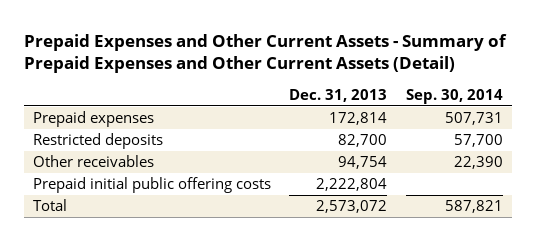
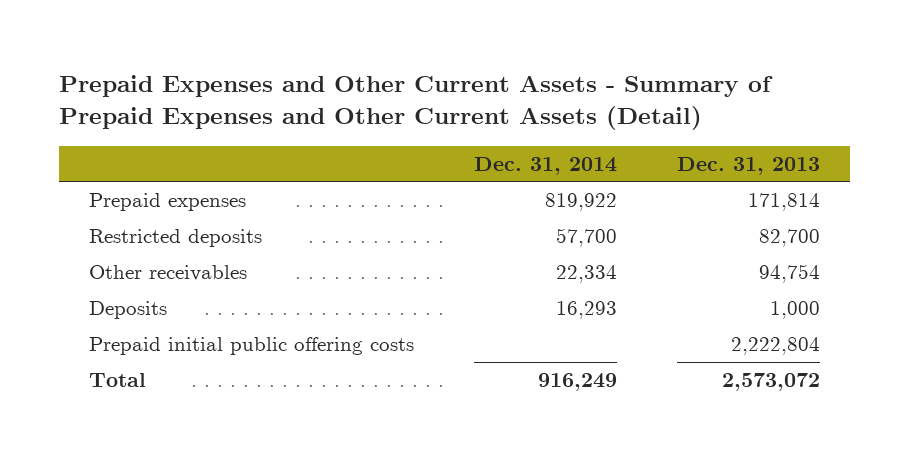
- | Dec. 31, 2013 | Sep. 30, 2014
+ | Dec. 31, 2014 | Dec. 31, 2013
- Prepaid expenses | 172,814 | 507,731
+ Prepaid expenses | 819,922 | 171,814
+ Deposits | 16,293 | 1,000

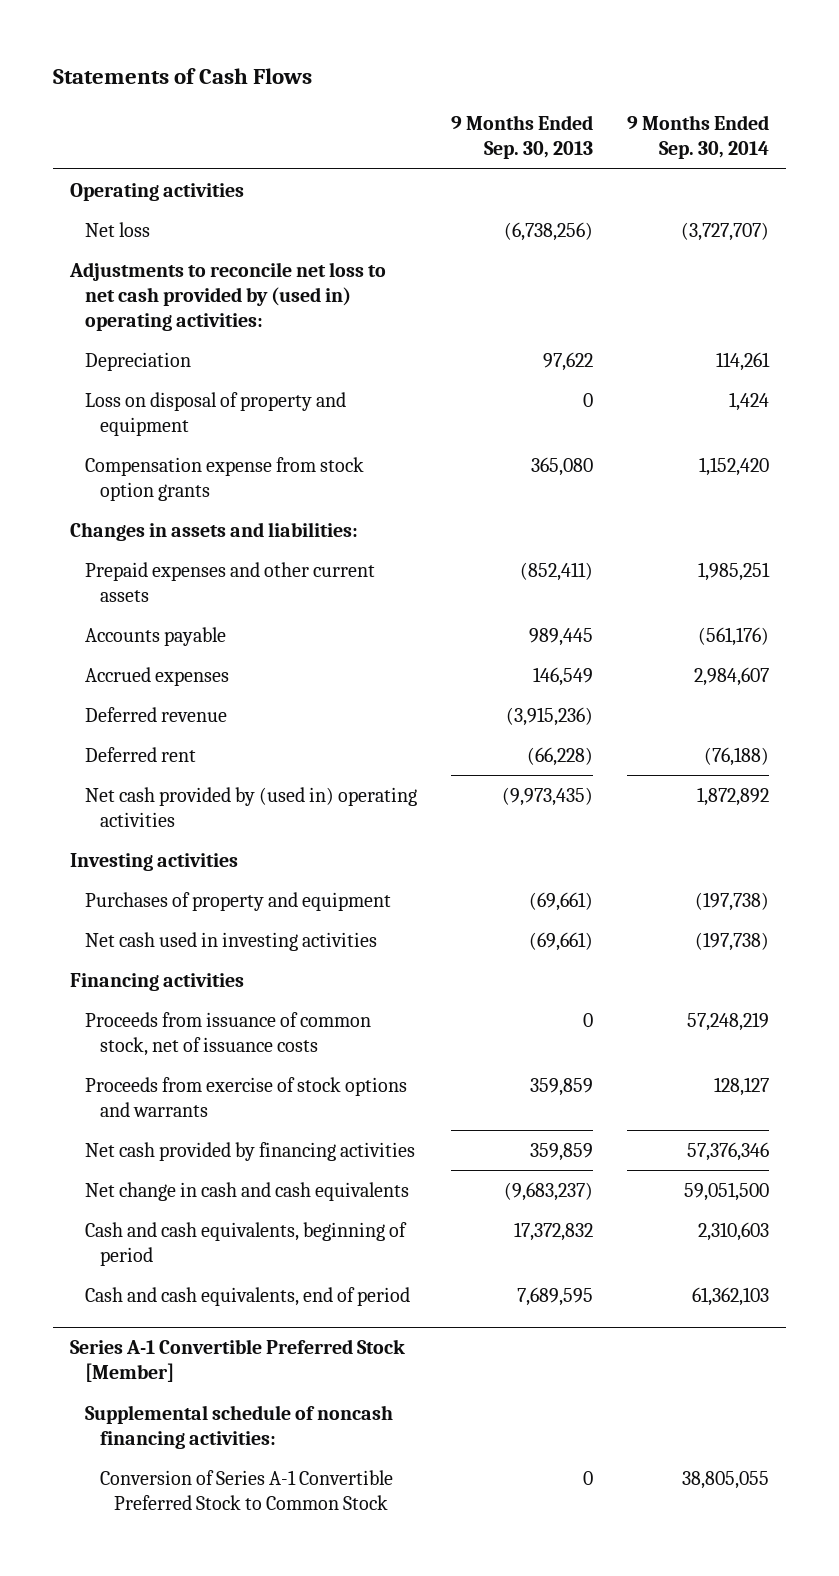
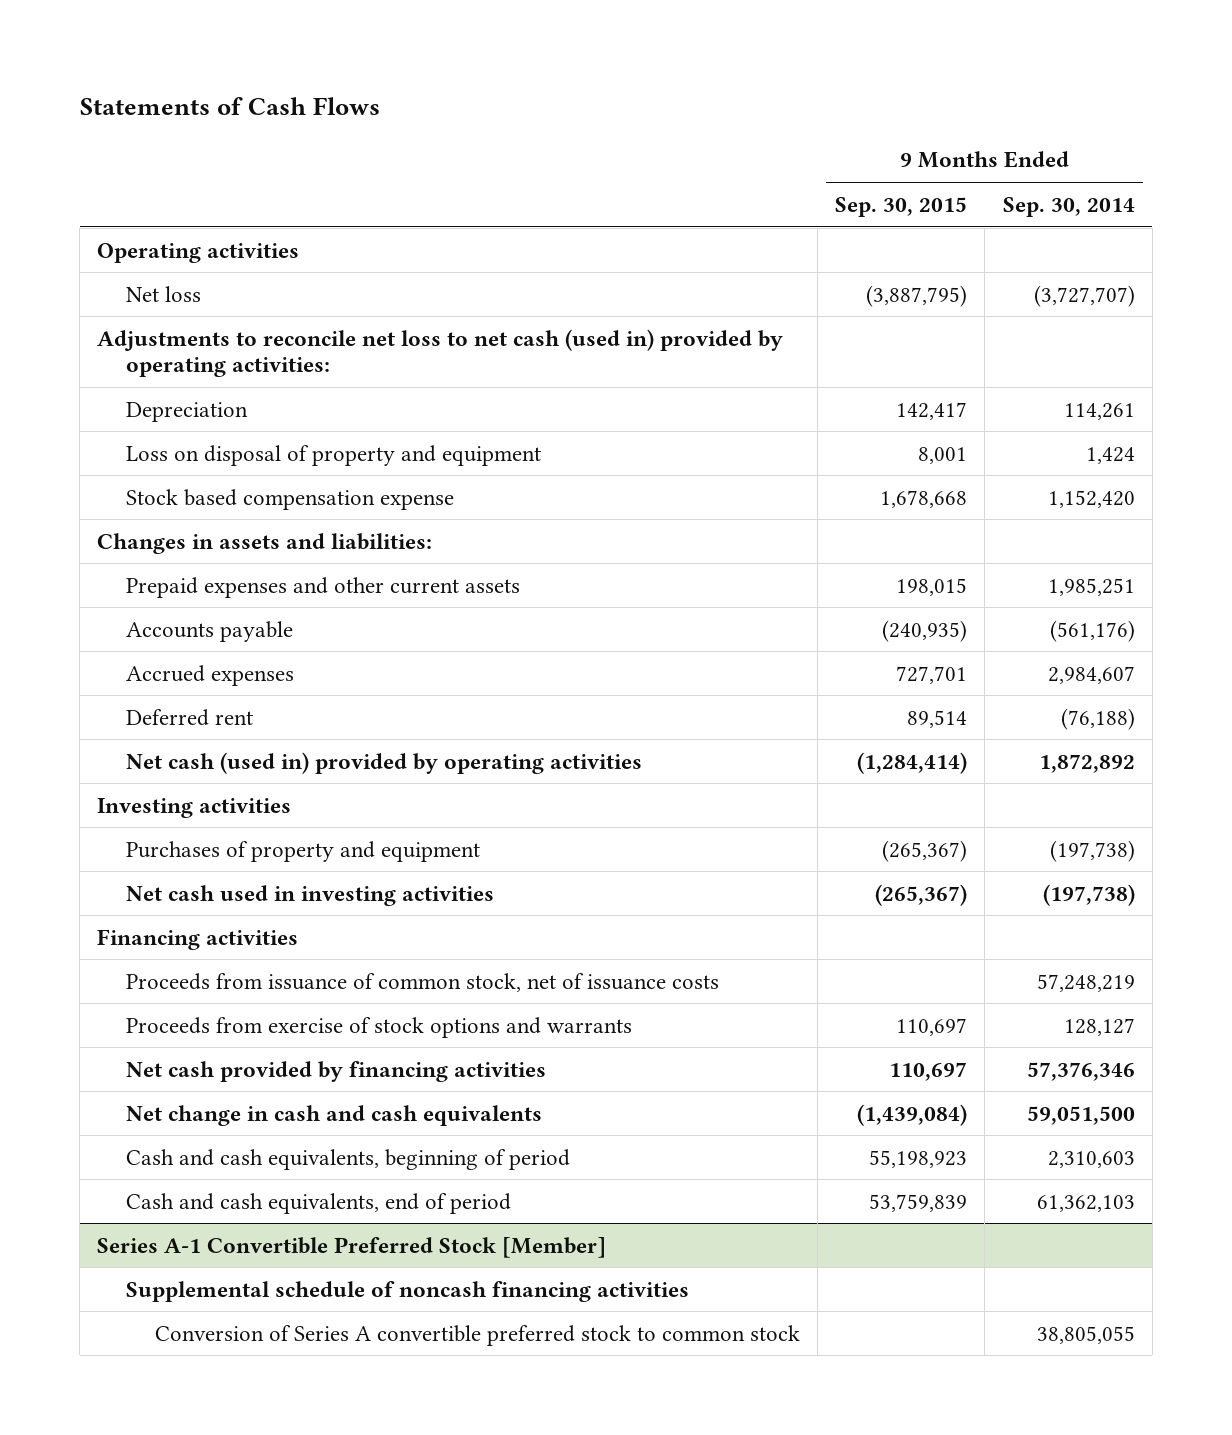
- | 9 Months Ended Sep. 30, 2013 | 9 Months Ended Sep. 30, 2014
+ | 9 Months Ended Sep. 30, 2015 | 9 Months Ended Sep. 30, 2014
- Adjustments to reconcile net loss to net cash provided by (used in) operating activities:
+ Adjustments to reconcile net loss to net cash (used in) provided by operating activities:
- Compensation expense from stock option grants | 365,080 | 1,152,420
+ Stock based compensation expense | 1,678,668 | 1,152,420
- Deferred revenue | (3,915,236) |
- Net cash provided by (used in) operating activities | (9,973,435) | 1,872,892
+ Net cash (used in) provided by operating activities | (1,284,414) | 1,872,892
@ Series A-1 Convertible Preferred Stock [Member]
- Supplemental schedule of noncash financing activities:
- Conversion of Series A-1 Convertible Preferred Stock to Common Stock | 0 | 38,805,055
+ Supplemental schedule of noncash financing activities
+ Conversion of Series A convertible preferred stock to common stock | | 38,805,055

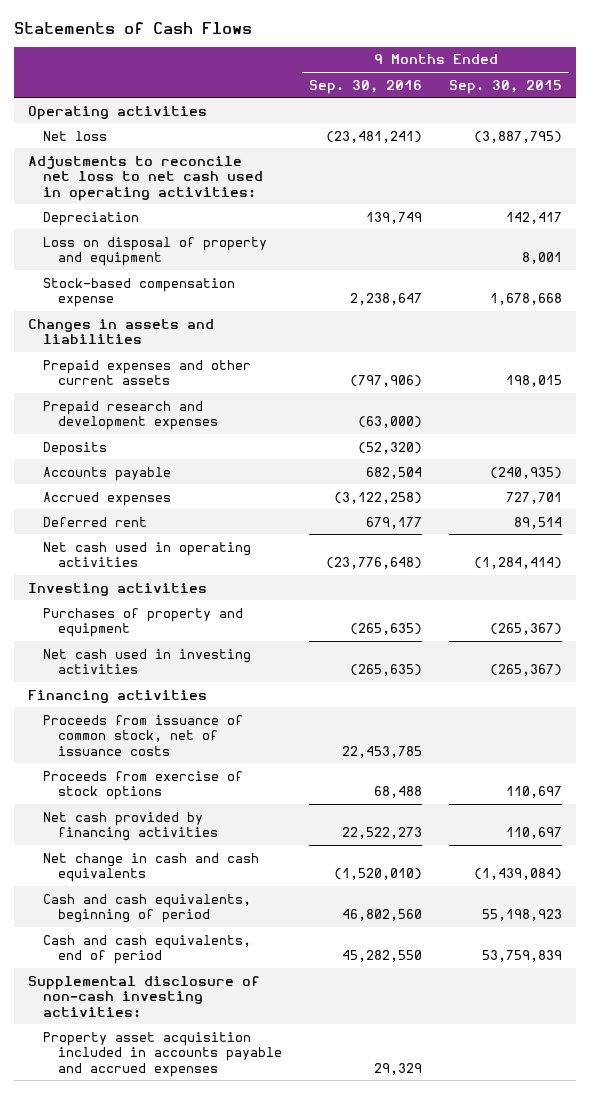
- | 9 Months Ended Sep. 30, 2015 | 9 Months Ended Sep. 30, 2014
+ | 9 Months Ended Sep. 30, 2016 | 9 Months Ended Sep. 30, 2015
- Adjustments to reconcile net loss to net cash (used in) provided by operating activities:
+ Adjustments to reconcile net loss to net cash used in operating activities:
- Stock based compensation expense | 1,678,668 | 1,152,420
- Changes in assets and liabilities:
+ Stock-based compensation expense | 2,238,647 | 1,678,668
+ Changes in assets and liabilities
+ Prepaid research and development expenses | (63,000) |
+ Deposits | (52,320) |
- Net cash (used in) provided by operating activities | (1,284,414) | 1,872,892
+ Net cash used in operating activities | (23,776,648) | (1,284,414)
- Proceeds from exercise of stock options and warrants | 110,697 | 128,127
+ Proceeds from exercise of stock options | 68,488 | 110,697
- Series A-1 Convertible Preferred Stock [Member]
- Supplemental schedule of noncash financing activities
- Conversion of Series A convertible preferred stock to common stock | | 38,805,055
+ Supplemental disclosure of non-cash investing activities:
+ Property asset acquisition included in accounts payable and accrued expenses | 29,329 |

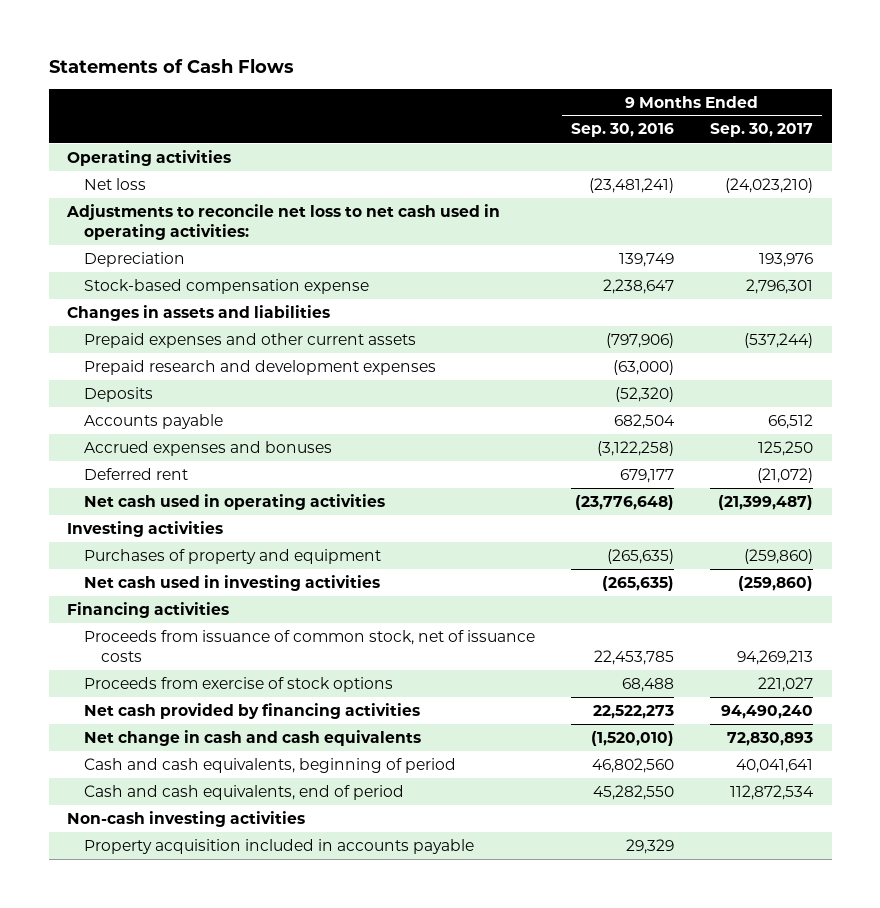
- | 9 Months Ended Sep. 30, 2016 | 9 Months Ended Sep. 30, 2015
+ | 9 Months Ended Sep. 30, 2016 | 9 Months Ended Sep. 30, 2017
- Loss on disposal of property and equipment | | 8,001
- Accrued expenses | (3,122,258) | 727,701
+ Accrued expenses and bonuses | (3,122,258) | 125,250
- Supplemental disclosure of non-cash investing activities:
- Property asset acquisition included in accounts payable and accrued expenses | 29,329 |
+ Non-cash investing activities
+ Property acquisition included in accounts payable | 29,329 |

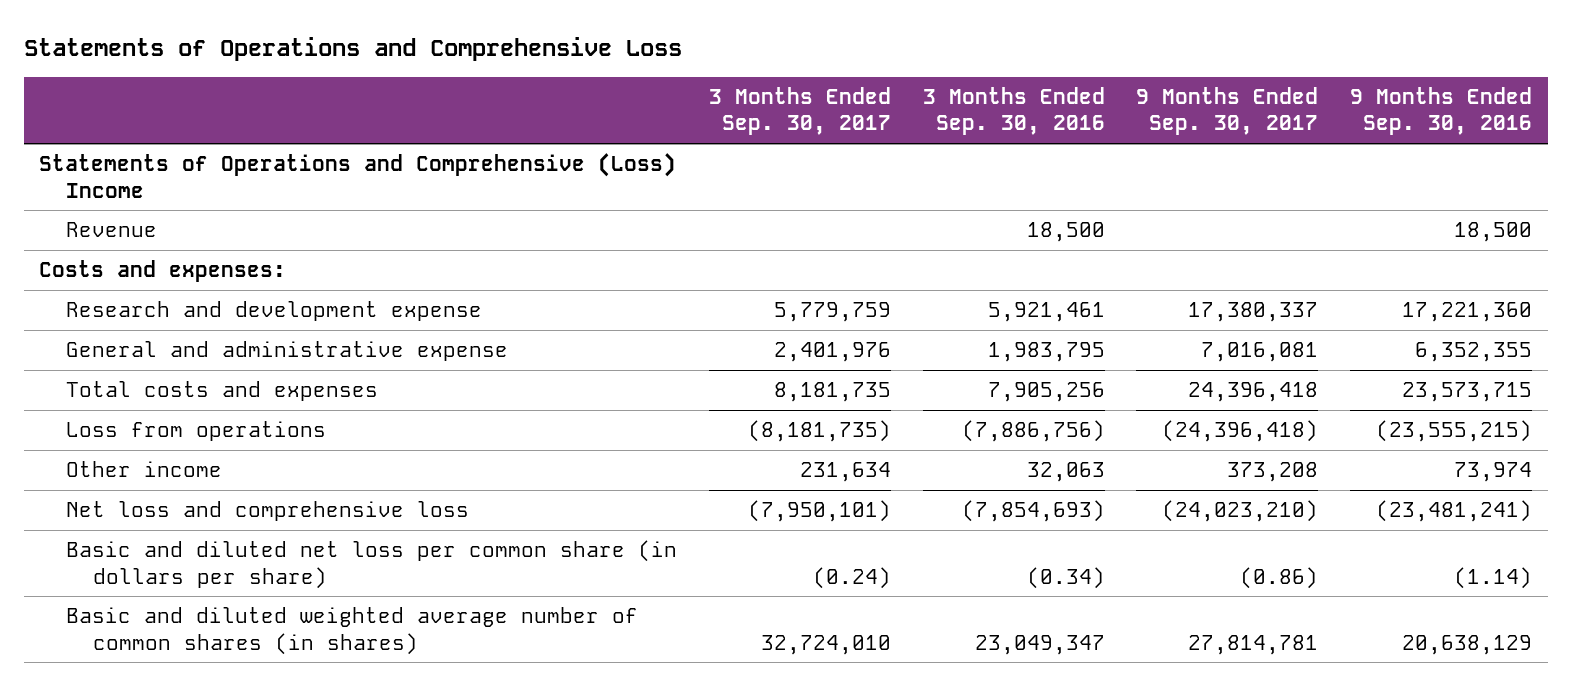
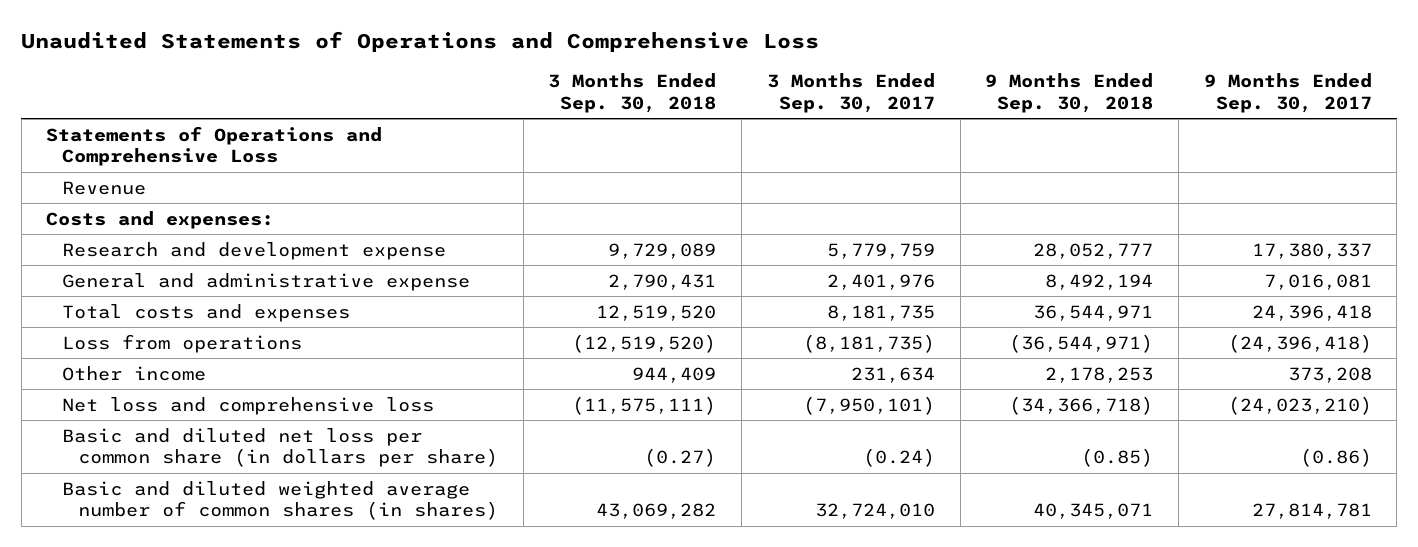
- Statements of Operations and Comprehensive Loss
+ Unaudited Statements of Operations and Comprehensive Loss
- | 3 Months Ended Sep. 30, 2017 | 3 Months Ended Sep. 30, 2016 | 9 Months Ended Sep. 30, 2017 | 9 Months Ended Sep. 30, 2016
+ | 3 Months Ended Sep. 30, 2018 | 3 Months Ended Sep. 30, 2017 | 9 Months Ended Sep. 30, 2018 | 9 Months Ended Sep. 30, 2017
- Statements of Operations and Comprehensive (Loss) Income
+ Statements of Operations and Comprehensive Loss

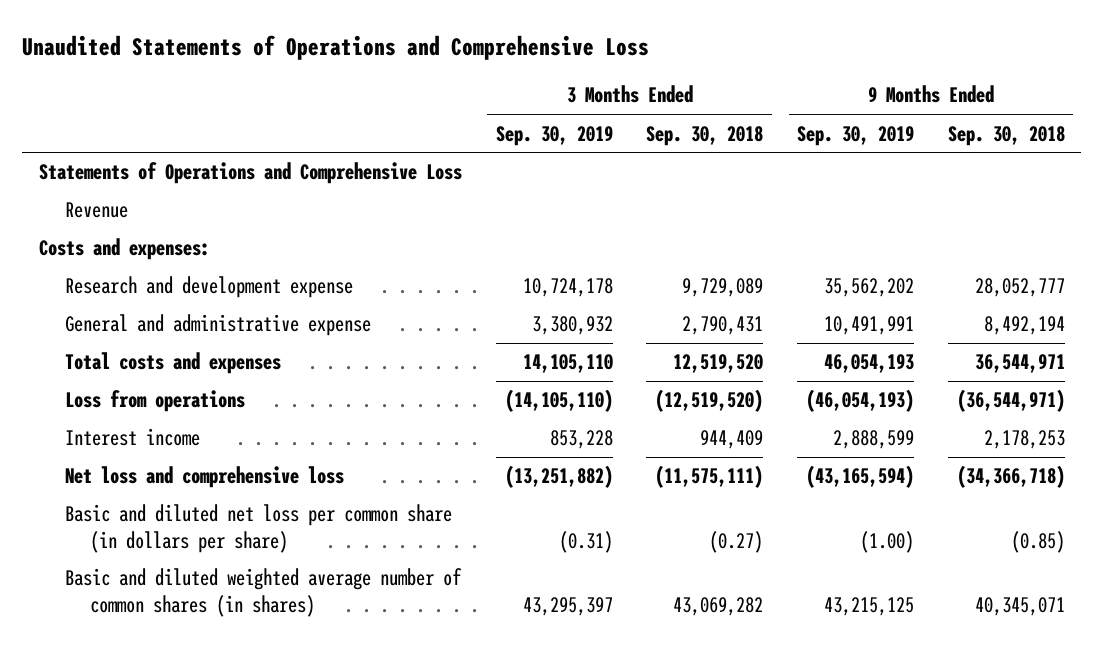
- | 3 Months Ended Sep. 30, 2018 | 3 Months Ended Sep. 30, 2017 | 9 Months Ended Sep. 30, 2018 | 9 Months Ended Sep. 30, 2017
+ | 3 Months Ended Sep. 30, 2019 | 3 Months Ended Sep. 30, 2018 | 9 Months Ended Sep. 30, 2019 | 9 Months Ended Sep. 30, 2018
- Other income | 944,409 | 231,634 | 2,178,253 | 373,208
+ Interest income | 853,228 | 944,409 | 2,888,599 | 2,178,253

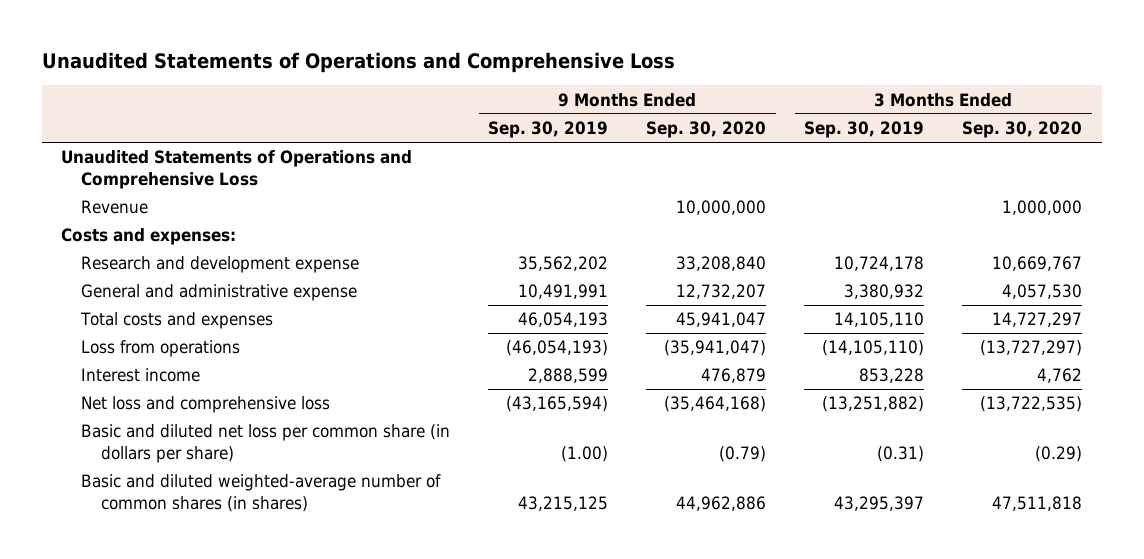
- | 3 Months Ended Sep. 30, 2019 | 3 Months Ended Sep. 30, 2018 | 9 Months Ended Sep. 30, 2019 | 9 Months Ended Sep. 30, 2018
+ | 9 Months Ended Sep. 30, 2019 | 9 Months Ended Sep. 30, 2020 | 3 Months Ended Sep. 30, 2019 | 3 Months Ended Sep. 30, 2020
- Statements of Operations and Comprehensive Loss
+ Unaudited Statements of Operations and Comprehensive Loss
- Basic and diluted weighted average number of common shares (in shares) | 43,295,397 | 43,069,282 | 43,215,125 | 40,345,071
+ Basic and diluted weighted-average number of common shares (in shares) | 43,215,125 | 44,962,886 | 43,295,397 | 47,511,818

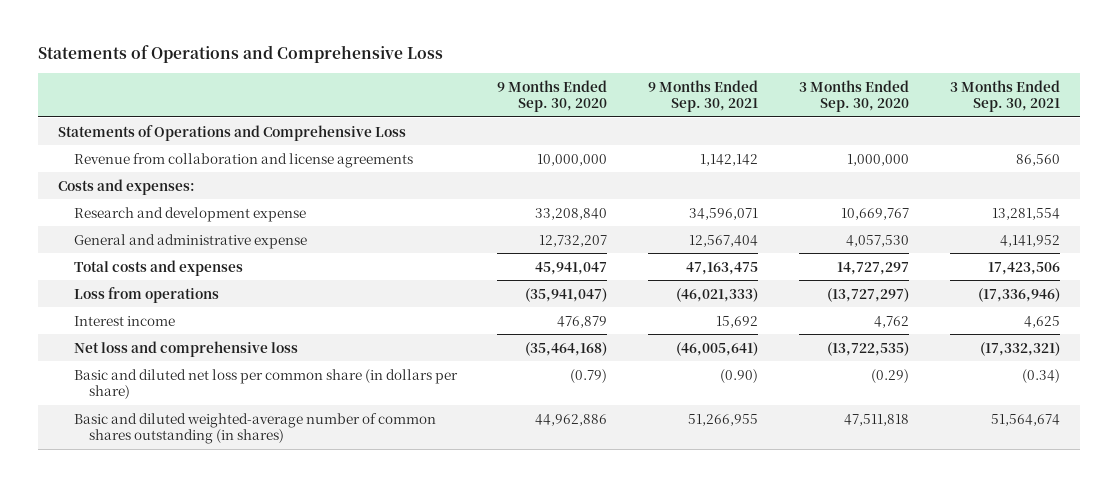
- Unaudited Statements of Operations and Comprehensive Loss
+ Statements of Operations and Comprehensive Loss
- | 9 Months Ended Sep. 30, 2019 | 9 Months Ended Sep. 30, 2020 | 3 Months Ended Sep. 30, 2019 | 3 Months Ended Sep. 30, 2020
+ | 9 Months Ended Sep. 30, 2020 | 9 Months Ended Sep. 30, 2021 | 3 Months Ended Sep. 30, 2020 | 3 Months Ended Sep. 30, 2021
- Unaudited Statements of Operations and Comprehensive Loss
- Revenue | | 10,000,000 | | 1,000,000
+ Statements of Operations and Comprehensive Loss
+ Revenue from collaboration and license agreements | 10,000,000 | 1,142,142 | 1,000,000 | 86,560
- Basic and diluted weighted-average number of common shares (in shares) | 43,215,125 | 44,962,886 | 43,295,397 | 47,511,818
+ Basic and diluted weighted-average number of common shares outstanding (in shares) | 44,962,886 | 51,266,955 | 47,511,818 | 51,564,674

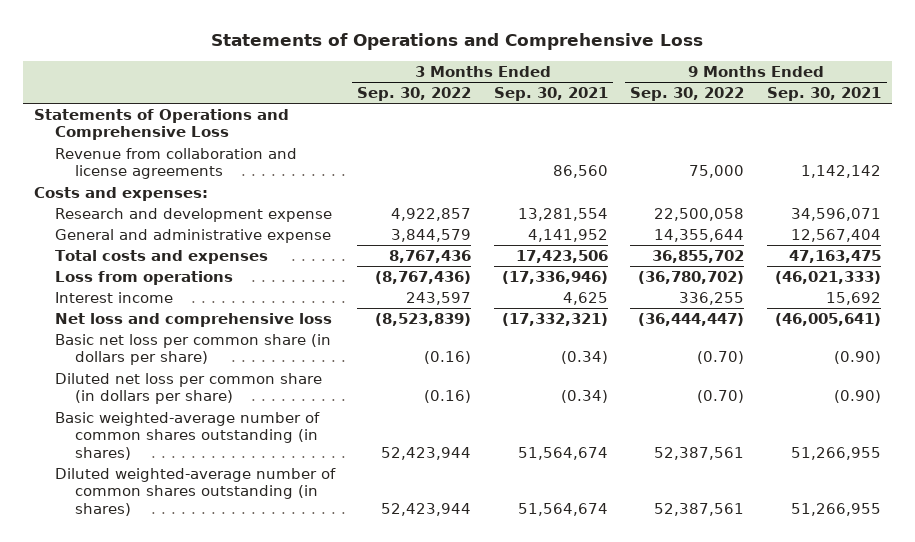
- | 9 Months Ended Sep. 30, 2020 | 9 Months Ended Sep. 30, 2021 | 3 Months Ended Sep. 30, 2020 | 3 Months Ended Sep. 30, 2021
+ | 3 Months Ended Sep. 30, 2022 | 3 Months Ended Sep. 30, 2021 | 9 Months Ended Sep. 30, 2022 | 9 Months Ended Sep. 30, 2021
- Basic and diluted net loss per common share (in dollars per share) | (0.79) | (0.90) | (0.29) | (0.34)
- Basic and diluted weighted-average number of common shares outstanding (in shares) | 44,962,886 | 51,266,955 | 47,511,818 | 51,564,674
+ Basic net loss per common share (in dollars per share) | (0.16) | (0.34) | (0.70) | (0.90)
+ Diluted net loss per common share (in dollars per share) | (0.16) | (0.34) | (0.70) | (0.90)
+ Basic weighted-average number of common shares outstanding (in shares) | 52,423,944 | 51,564,674 | 52,387,561 | 51,266,955
+ Diluted weighted-average number of common shares outstanding (in shares) | 52,423,944 | 51,564,674 | 52,387,561 | 51,266,955

